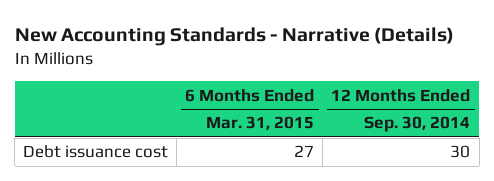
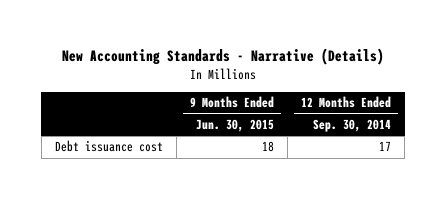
- | 6 Months Ended Mar. 31, 2015 | 12 Months Ended Sep. 30, 2014
+ | 9 Months Ended Jun. 30, 2015 | 12 Months Ended Sep. 30, 2014
- Debt issuance cost | 27 | 30
+ Debt issuance cost | 18 | 17

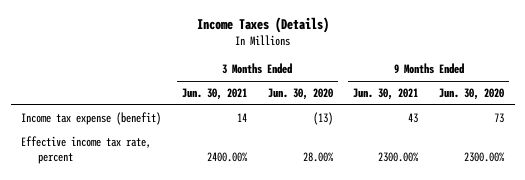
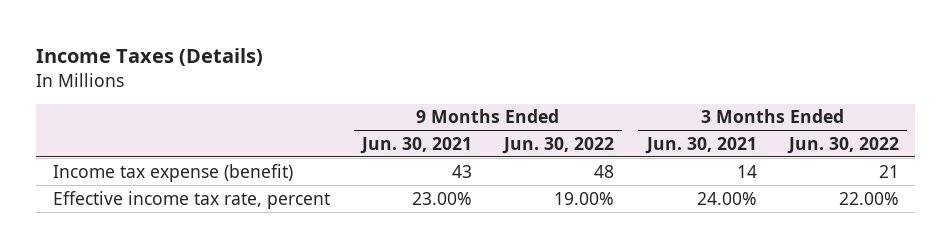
- | 3 Months Ended Jun. 30, 2021 | 3 Months Ended Jun. 30, 2020 | 9 Months Ended Jun. 30, 2021 | 9 Months Ended Jun. 30, 2020
+ | 9 Months Ended Jun. 30, 2021 | 9 Months Ended Jun. 30, 2022 | 3 Months Ended Jun. 30, 2021 | 3 Months Ended Jun. 30, 2022
- Effective income tax rate, percent | 2400.00% | 28.00% | 2300.00% | 2300.00%
+ Effective income tax rate, percent | 23.00% | 19.00% | 24.00% | 22.00%

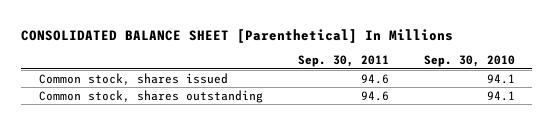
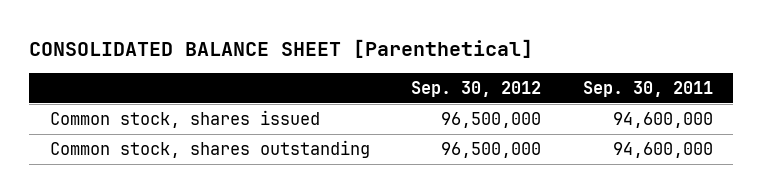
- CONSOLIDATED BALANCE SHEET [Parenthetical] In Millions
+ CONSOLIDATED BALANCE SHEET [Parenthetical]
- | Sep. 30, 2011 | Sep. 30, 2010
+ | Sep. 30, 2012 | Sep. 30, 2011
- Common stock, shares issued | 94.6 | 94.1
- Common stock, shares outstanding | 94.6 | 94.1
+ Common stock, shares issued | 96,500,000 | 94,600,000
+ Common stock, shares outstanding | 96,500,000 | 94,600,000

